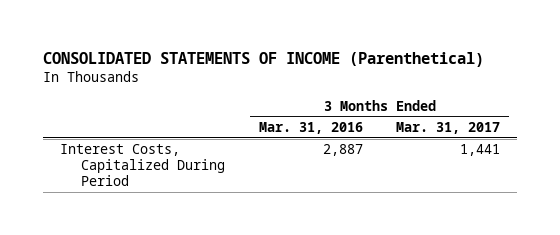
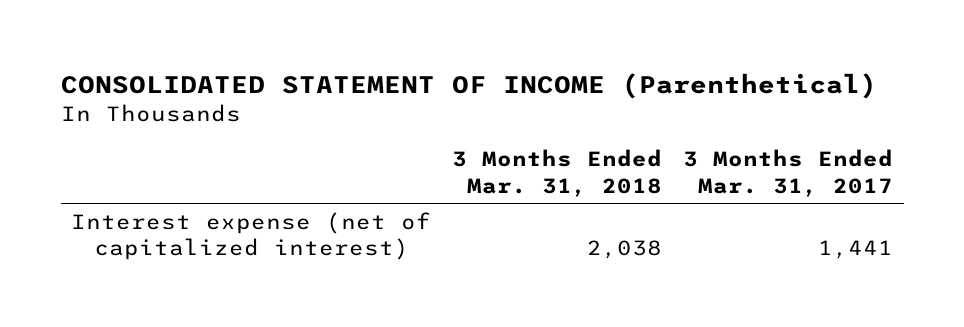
- CONSOLIDATED STATEMENTS OF INCOME (Parenthetical)
+ CONSOLIDATED STATEMENT OF INCOME (Parenthetical)
- | 3 Months Ended Mar. 31, 2016 | 3 Months Ended Mar. 31, 2017
+ | 3 Months Ended Mar. 31, 2018 | 3 Months Ended Mar. 31, 2017
- Interest Costs, Capitalized During Period | 2,887 | 1,441
+ Interest expense (net of capitalized interest) | 2,038 | 1,441

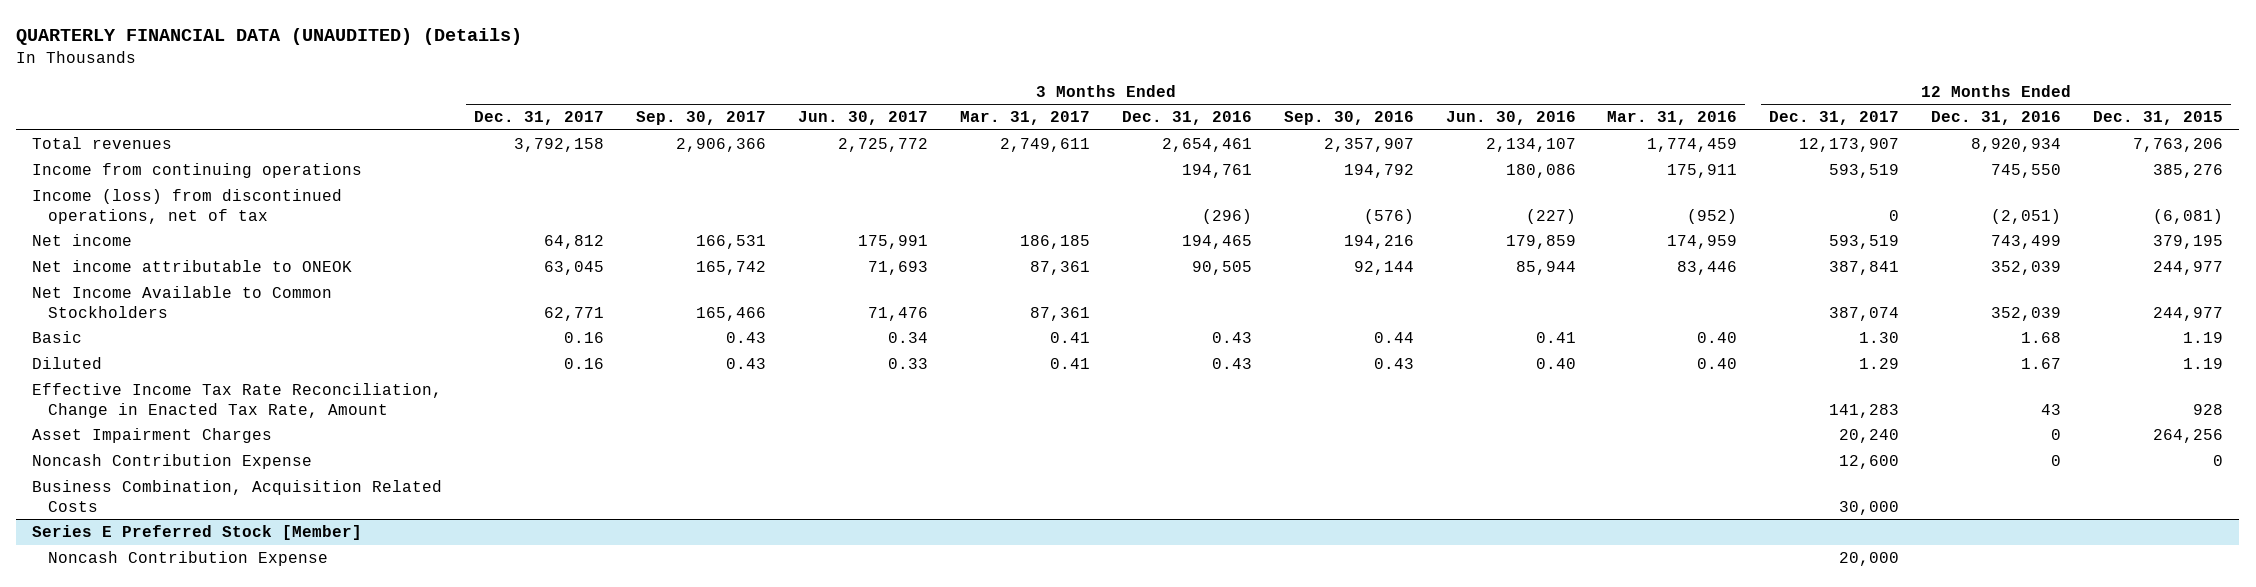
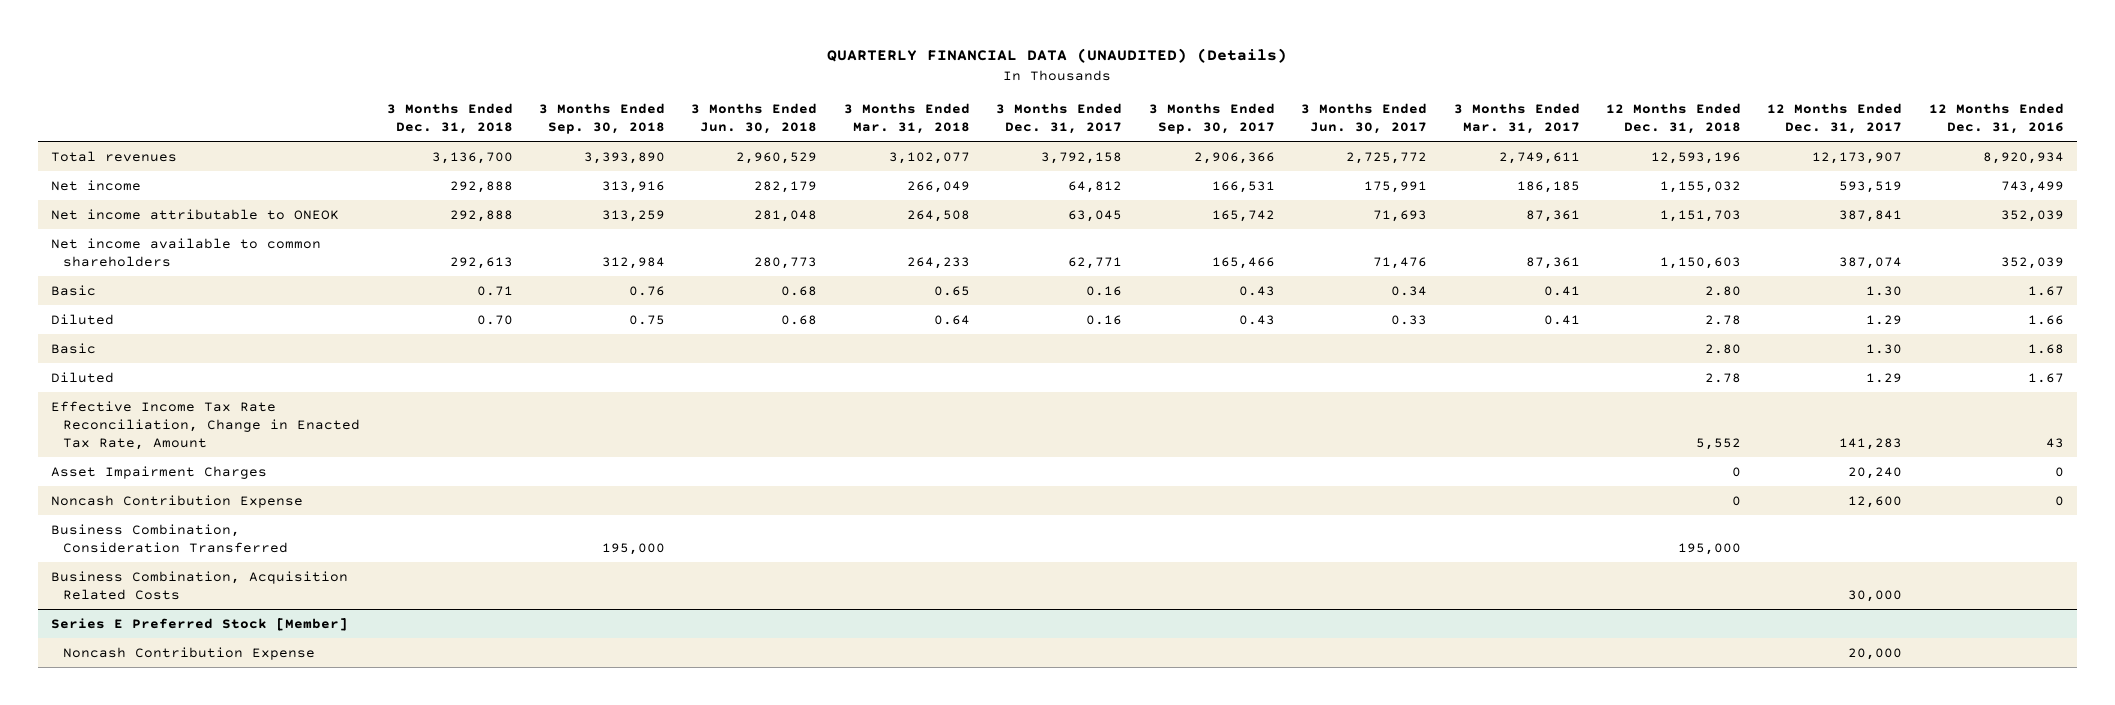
- | 3 Months Ended Dec. 31, 2017 | 3 Months Ended Sep. 30, 2017 | 3 Months Ended Jun. 30, 2017 | 3 Months Ended Mar. 31, 2017 | 3 Months Ended Dec. 31, 2016 | 3 Months Ended Sep. 30, 2016 | 3 Months Ended Jun. 30, 2016 | 3 Months Ended Mar. 31, 2016 | 12 Months Ended Dec. 31, 2017 | 12 Months Ended Dec. 31, 2016 | 12 Months Ended Dec. 31, 2015
+ | 3 Months Ended Dec. 31, 2018 | 3 Months Ended Sep. 30, 2018 | 3 Months Ended Jun. 30, 2018 | 3 Months Ended Mar. 31, 2018 | 3 Months Ended Dec. 31, 2017 | 3 Months Ended Sep. 30, 2017 | 3 Months Ended Jun. 30, 2017 | 3 Months Ended Mar. 31, 2017 | 12 Months Ended Dec. 31, 2018 | 12 Months Ended Dec. 31, 2017 | 12 Months Ended Dec. 31, 2016
- Income from continuing operations | | | | | 194,761 | 194,792 | 180,086 | 175,911 | 593,519 | 745,550 | 385,276
- Income (loss) from discontinued operations, net of tax | | | | | (296) | (576) | (227) | (952) | 0 | (2,051) | (6,081)
- Net Income Available to Common Stockholders | 62,771 | 165,466 | 71,476 | 87,361 | | | | | 387,074 | 352,039 | 244,977
- Basic | 0.16 | 0.43 | 0.34 | 0.41 | 0.43 | 0.44 | 0.41 | 0.40 | 1.30 | 1.68 | 1.19
- Diluted | 0.16 | 0.43 | 0.33 | 0.41 | 0.43 | 0.43 | 0.40 | 0.40 | 1.29 | 1.67 | 1.19
+ Net income available to common shareholders | 292,613 | 312,984 | 280,773 | 264,233 | 62,771 | 165,466 | 71,476 | 87,361 | 1,150,603 | 387,074 | 352,039
+ Basic | 0.71 | 0.76 | 0.68 | 0.65 | 0.16 | 0.43 | 0.34 | 0.41 | 2.80 | 1.30 | 1.67
+ Diluted | 0.70 | 0.75 | 0.68 | 0.64 | 0.16 | 0.43 | 0.33 | 0.41 | 2.78 | 1.29 | 1.66
+ Basic | | | | | | | | | 2.80 | 1.30 | 1.68
+ Diluted | | | | | | | | | 2.78 | 1.29 | 1.67
+ Business Combination, Consideration Transferred | | 195,000 | | | | | | | 195,000 | |

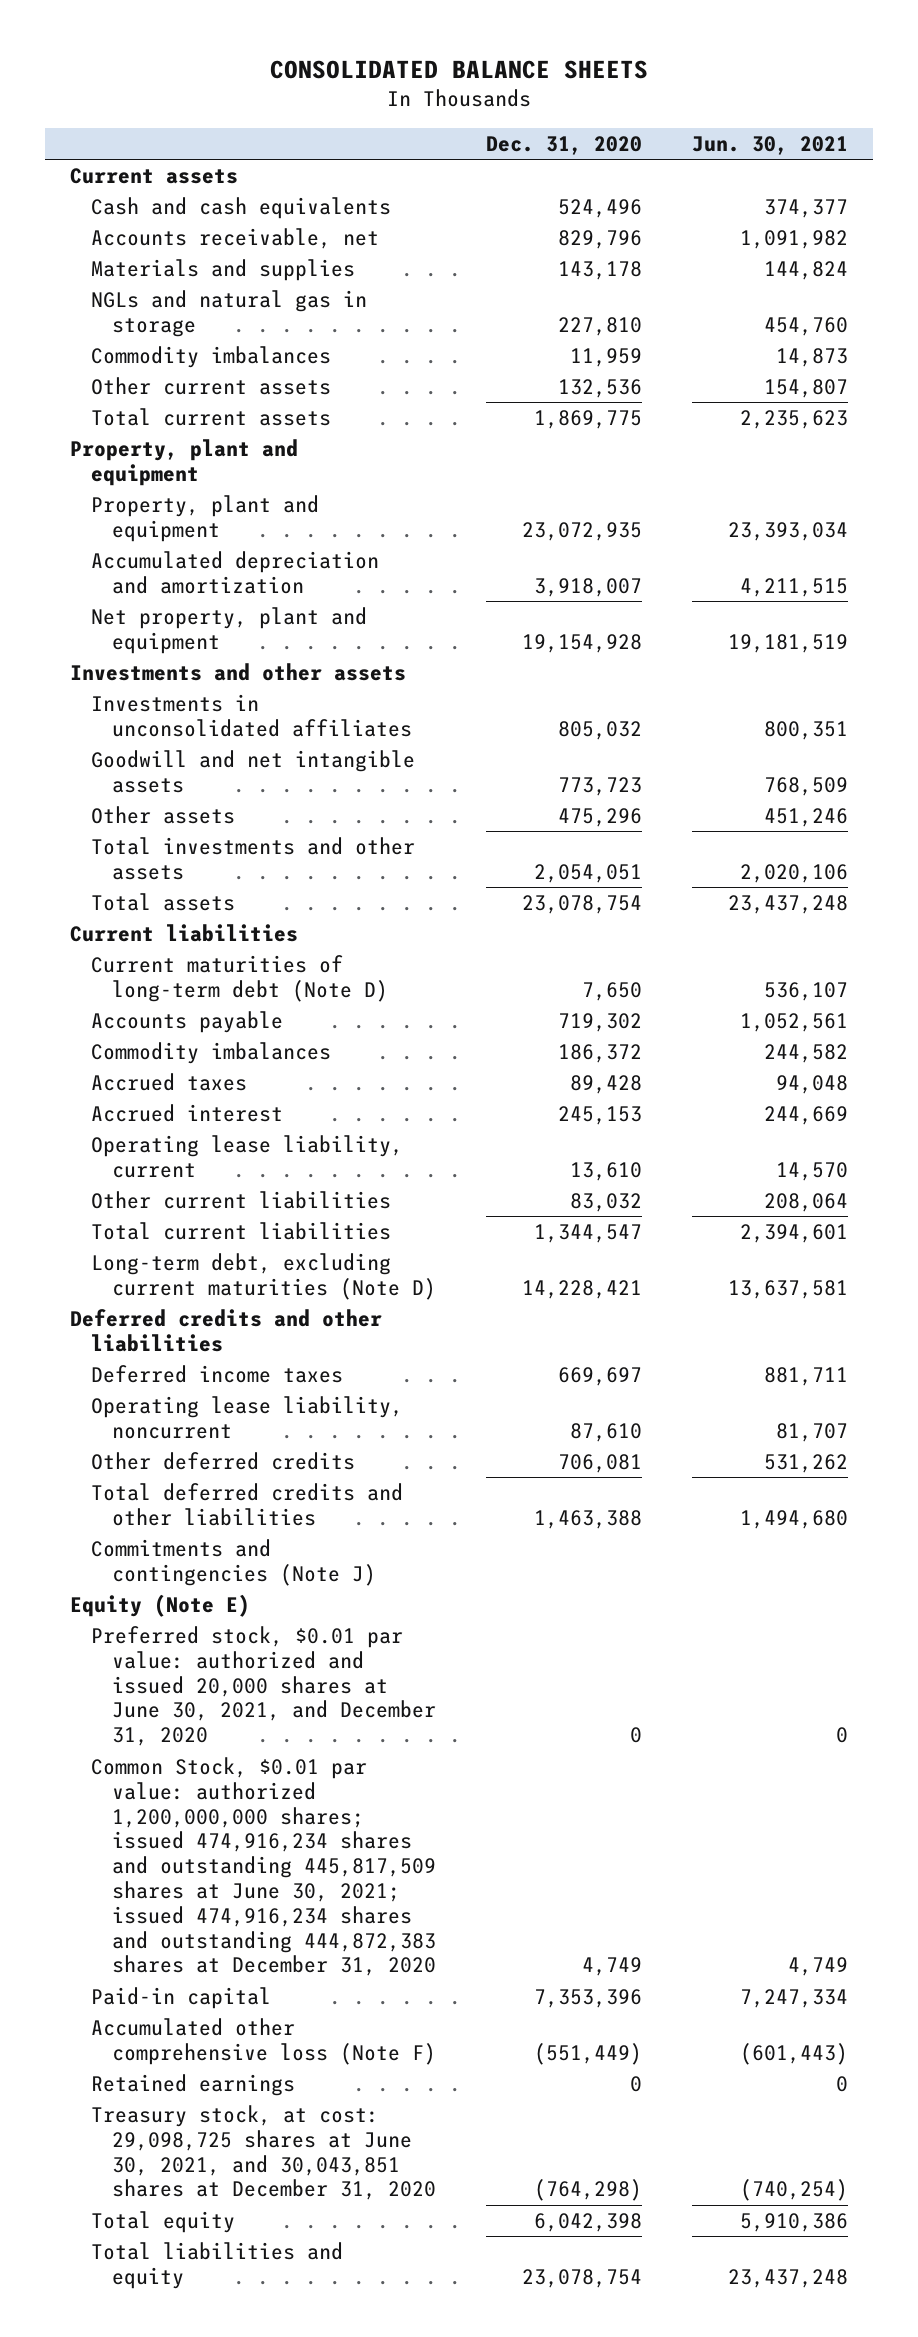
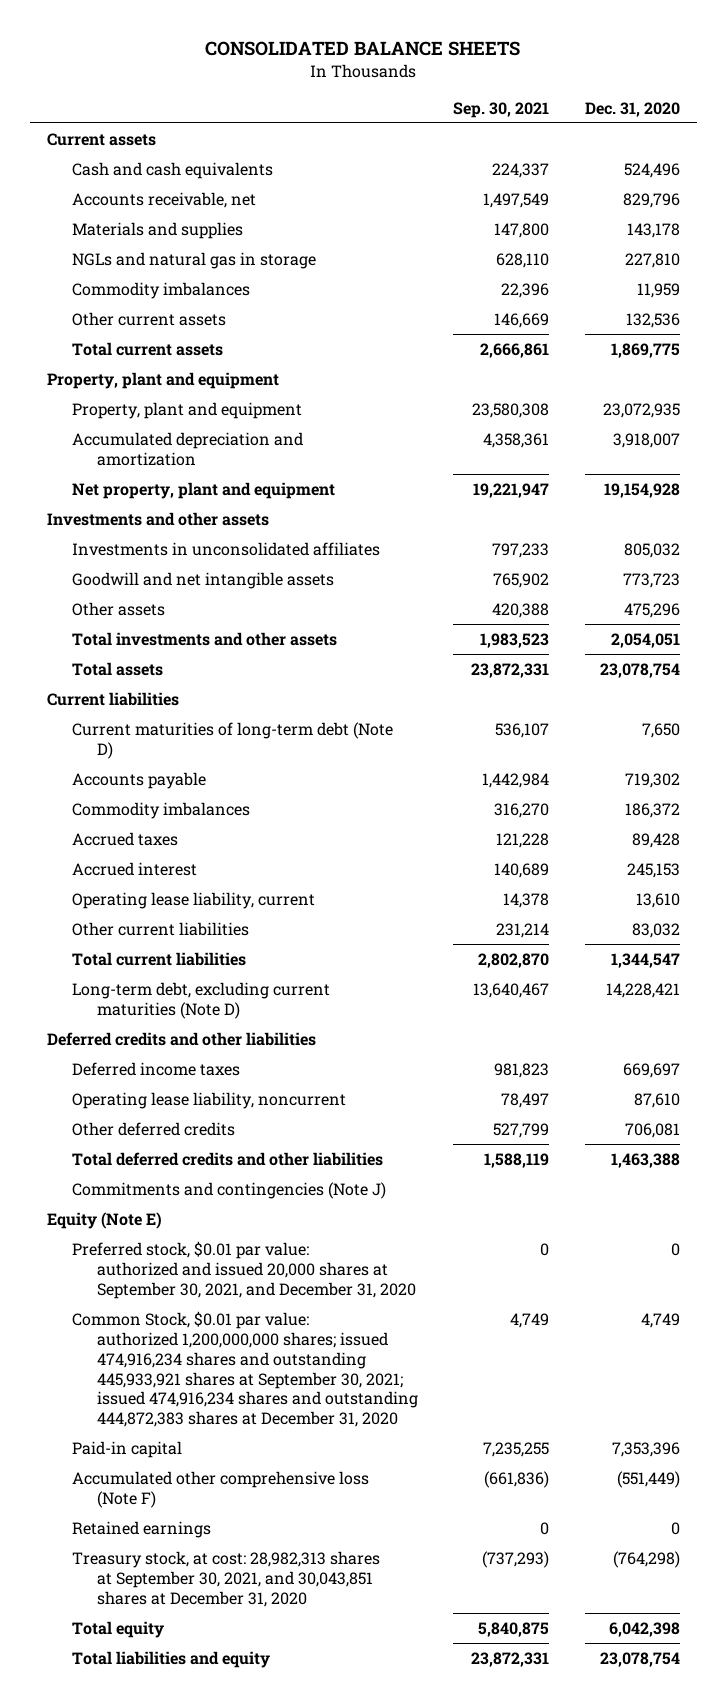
- | Dec. 31, 2020 | Jun. 30, 2021
+ | Sep. 30, 2021 | Dec. 31, 2020
- Preferred stock, $0.01 par value: authorized and issued 20,000 shares at June 30, 2021, and December 31, 2020 | 0 | 0
- Common Stock, $0.01 par value: authorized 1,200,000,000 shares; issued 474,916,234 shares and outstanding 445,817,509 shares at June 30, 2021; issued 474,916,234 shares and outstanding 444,872,383 shares at December 31, 2020 | 4,749 | 4,749
+ Preferred stock, $0.01 par value: authorized and issued 20,000 shares at September 30, 2021, and December 31, 2020 | 0 | 0
+ Common Stock, $0.01 par value: authorized 1,200,000,000 shares; issued 474,916,234 shares and outstanding 445,933,921 shares at September 30, 2021; issued 474,916,234 shares and outstanding 444,872,383 shares at December 31, 2020 | 4,749 | 4,749
- Treasury stock, at cost: 29,098,725 shares at June 30, 2021, and 30,043,851 shares at December 31, 2020 | (764,298) | (740,254)
+ Treasury stock, at cost: 28,982,313 shares at September 30, 2021, and 30,043,851 shares at December 31, 2020 | (737,293) | (764,298)

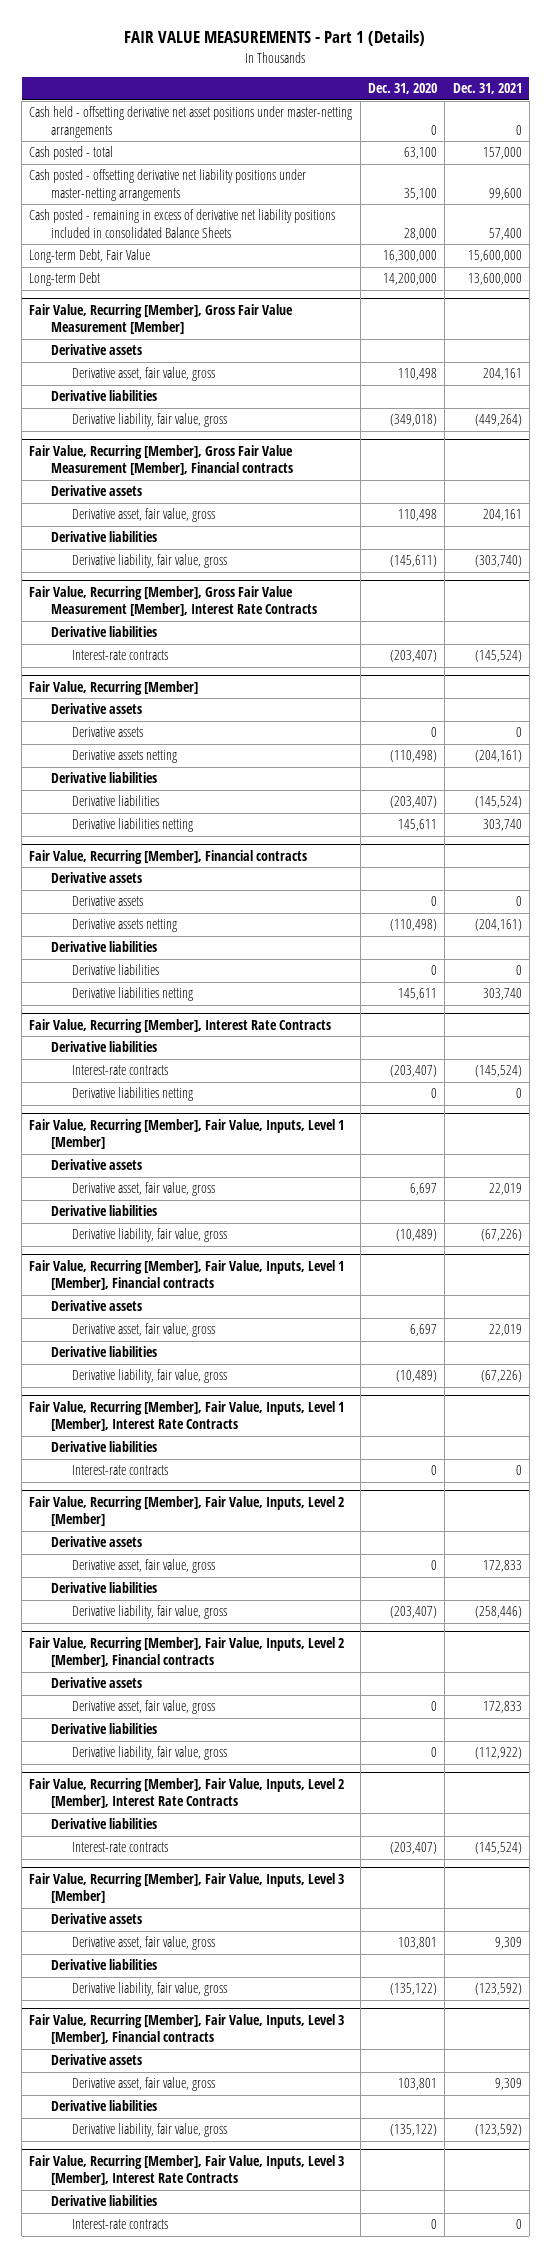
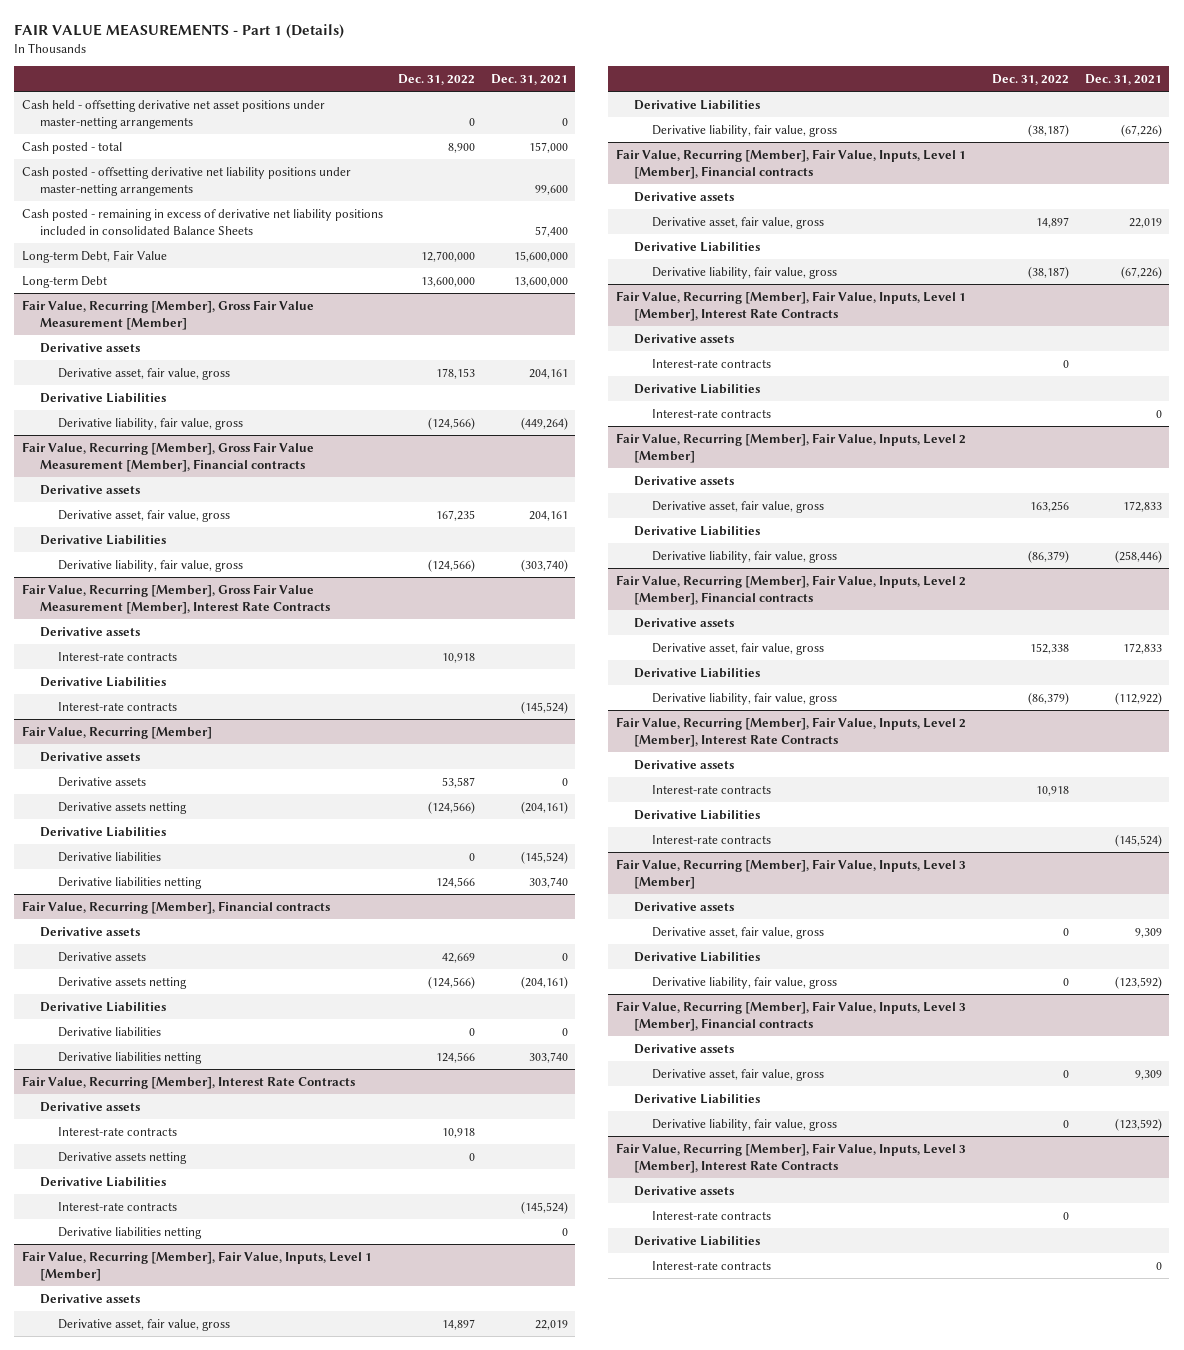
- | Dec. 31, 2020 | Dec. 31, 2021
+ | Dec. 31, 2022 | Dec. 31, 2021
@ Fair Value, Recurring [Member], Gross Fair Value Measurement [Member]
- Derivative liabilities
+ Derivative Liabilities
@ Fair Value, Recurring [Member], Gross Fair Value Measurement [Member], Financial contracts
- Derivative liabilities
+ Derivative Liabilities
@ Fair Value, Recurring [Member], Gross Fair Value Measurement [Member], Interest Rate Contracts
- Derivative liabilities
+ Derivative assets
+ Interest-rate contracts | 10,918 |
+ Derivative Liabilities
@ Fair Value, Recurring [Member]
- Derivative liabilities
+ Derivative Liabilities
@ Fair Value, Recurring [Member], Financial contracts
- Derivative liabilities
+ Derivative Liabilities
@ Fair Value, Recurring [Member], Interest Rate Contracts
- Derivative liabilities
+ Derivative assets
+ Interest-rate contracts | 10,918 |
+ Derivative assets netting | 0 |
+ Derivative Liabilities
@ Fair Value, Recurring [Member], Fair Value, Inputs, Level 1 [Member]
- Derivative liabilities
+ Derivative Liabilities
@ Fair Value, Recurring [Member], Fair Value, Inputs, Level 1 [Member], Financial contracts
- Derivative liabilities
+ Derivative Liabilities
@ Fair Value, Recurring [Member], Fair Value, Inputs, Level 1 [Member], Interest Rate Contracts
- Derivative liabilities
+ Derivative assets
+ Interest-rate contracts | 0 |
+ Derivative Liabilities
@ Fair Value, Recurring [Member], Fair Value, Inputs, Level 2 [Member]
- Derivative liabilities
+ Derivative Liabilities
@ Fair Value, Recurring [Member], Fair Value, Inputs, Level 2 [Member], Financial contracts
- Derivative liabilities
+ Derivative Liabilities
@ Fair Value, Recurring [Member], Fair Value, Inputs, Level 2 [Member], Interest Rate Contracts
- Derivative liabilities
+ Derivative assets
+ Interest-rate contracts | 10,918 |
+ Derivative Liabilities
@ Fair Value, Recurring [Member], Fair Value, Inputs, Level 3 [Member]
- Derivative liabilities
+ Derivative Liabilities
@ Fair Value, Recurring [Member], Fair Value, Inputs, Level 3 [Member], Financial contracts
- Derivative liabilities
+ Derivative Liabilities
@ Fair Value, Recurring [Member], Fair Value, Inputs, Level 3 [Member], Interest Rate Contracts
- Derivative liabilities
+ Derivative assets
+ Interest-rate contracts | 0 |
+ Derivative Liabilities

